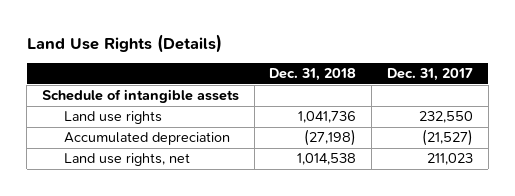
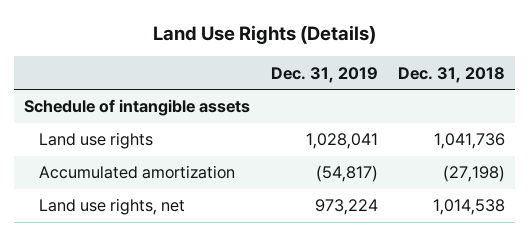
- | Dec. 31, 2018 | Dec. 31, 2017
+ | Dec. 31, 2019 | Dec. 31, 2018
- Accumulated depreciation | (27,198) | (21,527)
+ Accumulated amortization | (54,817) | (27,198)

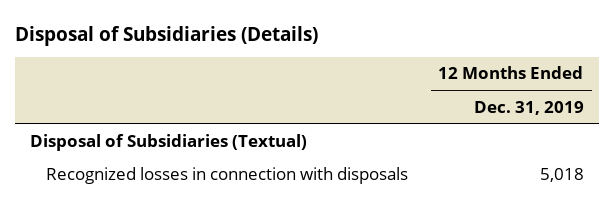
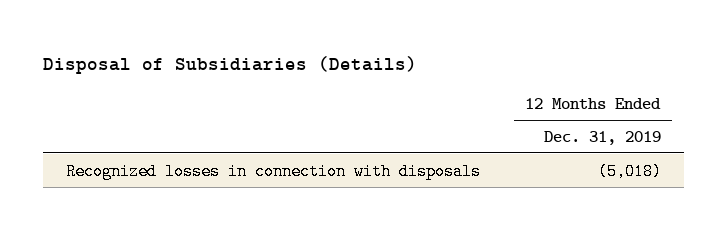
- Disposal of Subsidiaries (Textual)
- Recognized losses in connection with disposals | 5,018
+ Recognized losses in connection with disposals | (5,018)

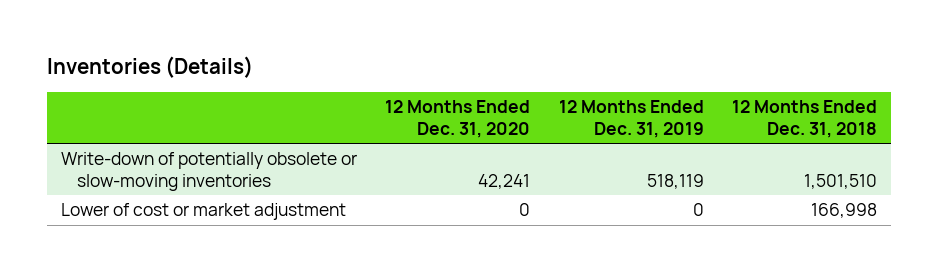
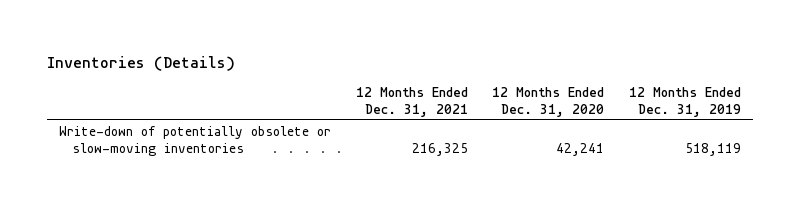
- | 12 Months Ended Dec. 31, 2020 | 12 Months Ended Dec. 31, 2019 | 12 Months Ended Dec. 31, 2018
+ | 12 Months Ended Dec. 31, 2021 | 12 Months Ended Dec. 31, 2020 | 12 Months Ended Dec. 31, 2019
- Lower of cost or market adjustment | 0 | 0 | 166,998

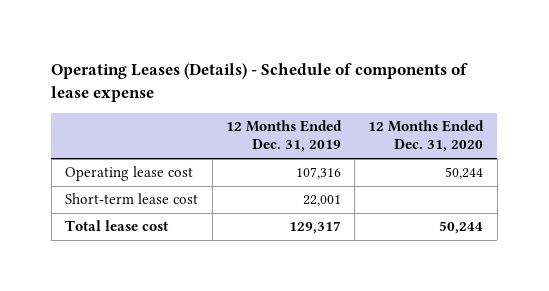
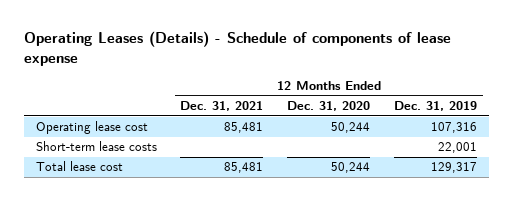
- | 12 Months Ended Dec. 31, 2019 | 12 Months Ended Dec. 31, 2020
+ | 12 Months Ended Dec. 31, 2021 | 12 Months Ended Dec. 31, 2020 | 12 Months Ended Dec. 31, 2019
- Short-term lease cost | 22,001 |
+ Short-term lease costs | | | 22,001

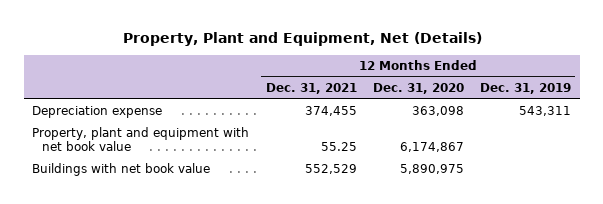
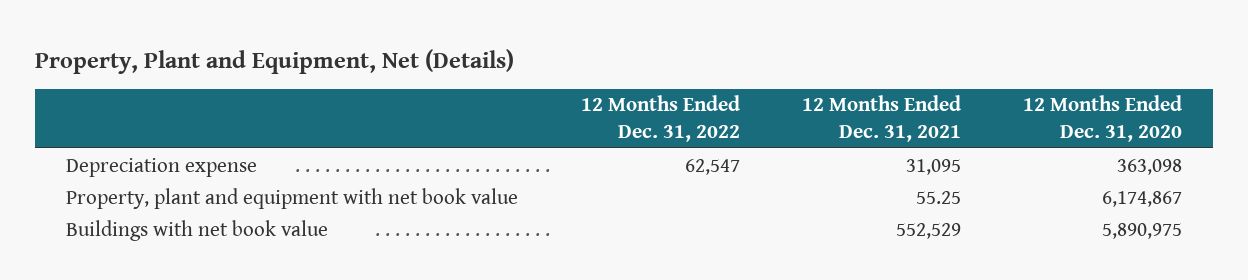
- | 12 Months Ended Dec. 31, 2021 | 12 Months Ended Dec. 31, 2020 | 12 Months Ended Dec. 31, 2019
+ | 12 Months Ended Dec. 31, 2022 | 12 Months Ended Dec. 31, 2021 | 12 Months Ended Dec. 31, 2020
- Depreciation expense | 374,455 | 363,098 | 543,311
+ Depreciation expense | 62,547 | 31,095 | 363,098

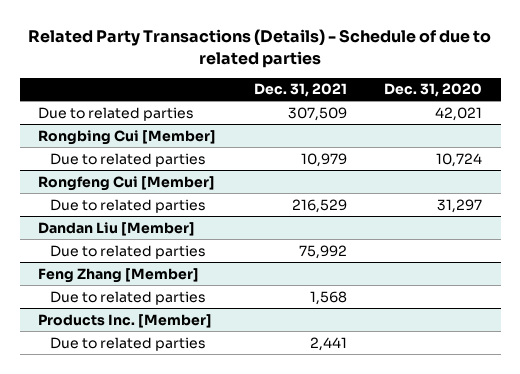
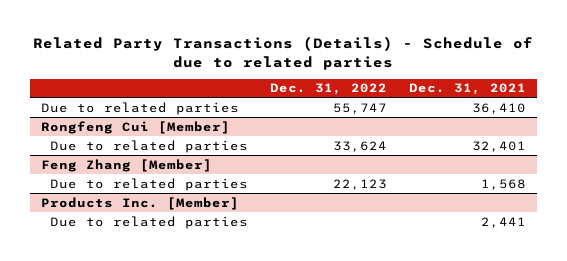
- | Dec. 31, 2021 | Dec. 31, 2020
+ | Dec. 31, 2022 | Dec. 31, 2021
- Due to related parties | 307,509 | 42,021
- Rongbing Cui [Member]
- Due to related parties | 10,979 | 10,724
+ Due to related parties | 55,747 | 36,410
@ Rongfeng Cui [Member]
- Due to related parties | 216,529 | 31,297
- Dandan Liu [Member]
- Due to related parties | 75,992 |
@ Rongfeng Cui [Member]
+ Due to related parties | 33,624 | 32,401

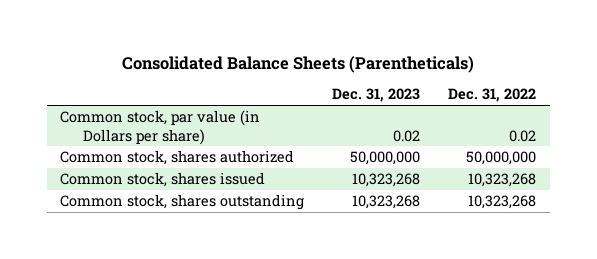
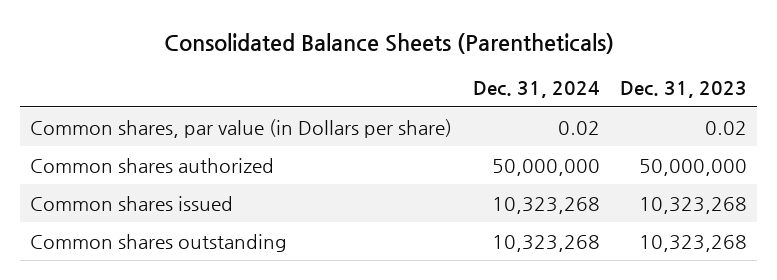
- | Dec. 31, 2023 | Dec. 31, 2022
+ | Dec. 31, 2024 | Dec. 31, 2023
- Common stock, par value (in Dollars per share) | 0.02 | 0.02
- Common stock, shares authorized | 50,000,000 | 50,000,000
- Common stock, shares issued | 10,323,268 | 10,323,268
- Common stock, shares outstanding | 10,323,268 | 10,323,268
+ Common shares, par value (in Dollars per share) | 0.02 | 0.02
+ Common shares authorized | 50,000,000 | 50,000,000
+ Common shares issued | 10,323,268 | 10,323,268
+ Common shares outstanding | 10,323,268 | 10,323,268

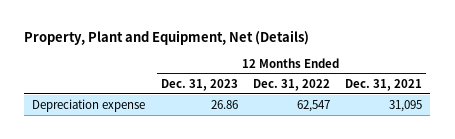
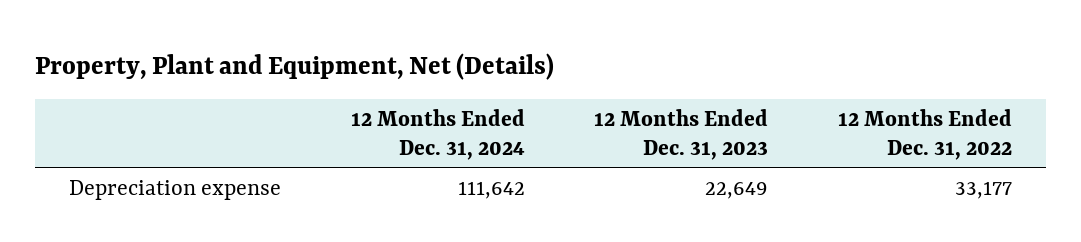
- | 12 Months Ended Dec. 31, 2023 | 12 Months Ended Dec. 31, 2022 | 12 Months Ended Dec. 31, 2021
+ | 12 Months Ended Dec. 31, 2024 | 12 Months Ended Dec. 31, 2023 | 12 Months Ended Dec. 31, 2022
- Depreciation expense | 26.86 | 62,547 | 31,095
+ Depreciation expense | 111,642 | 22,649 | 33,177

